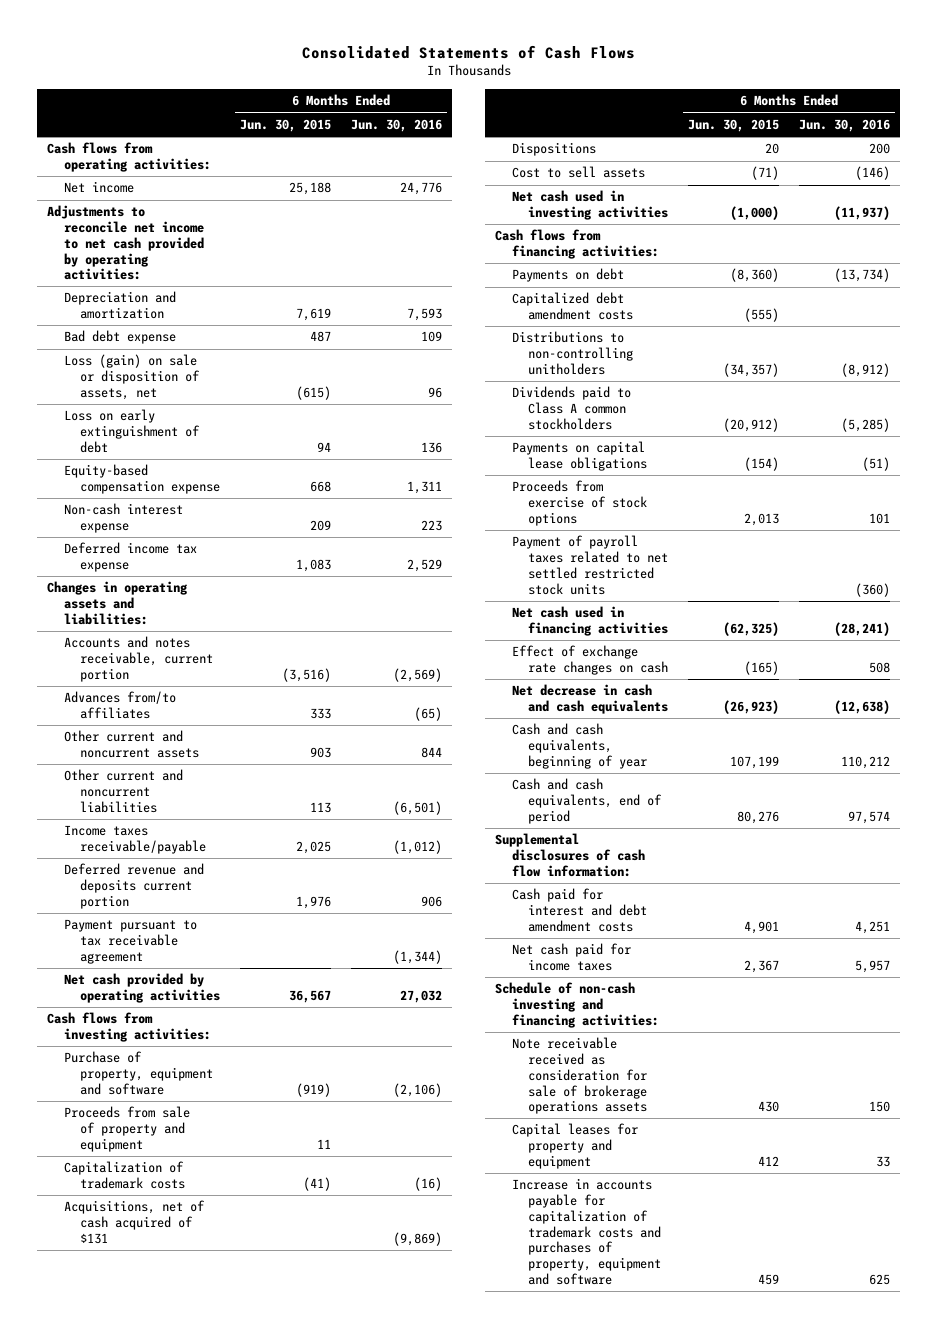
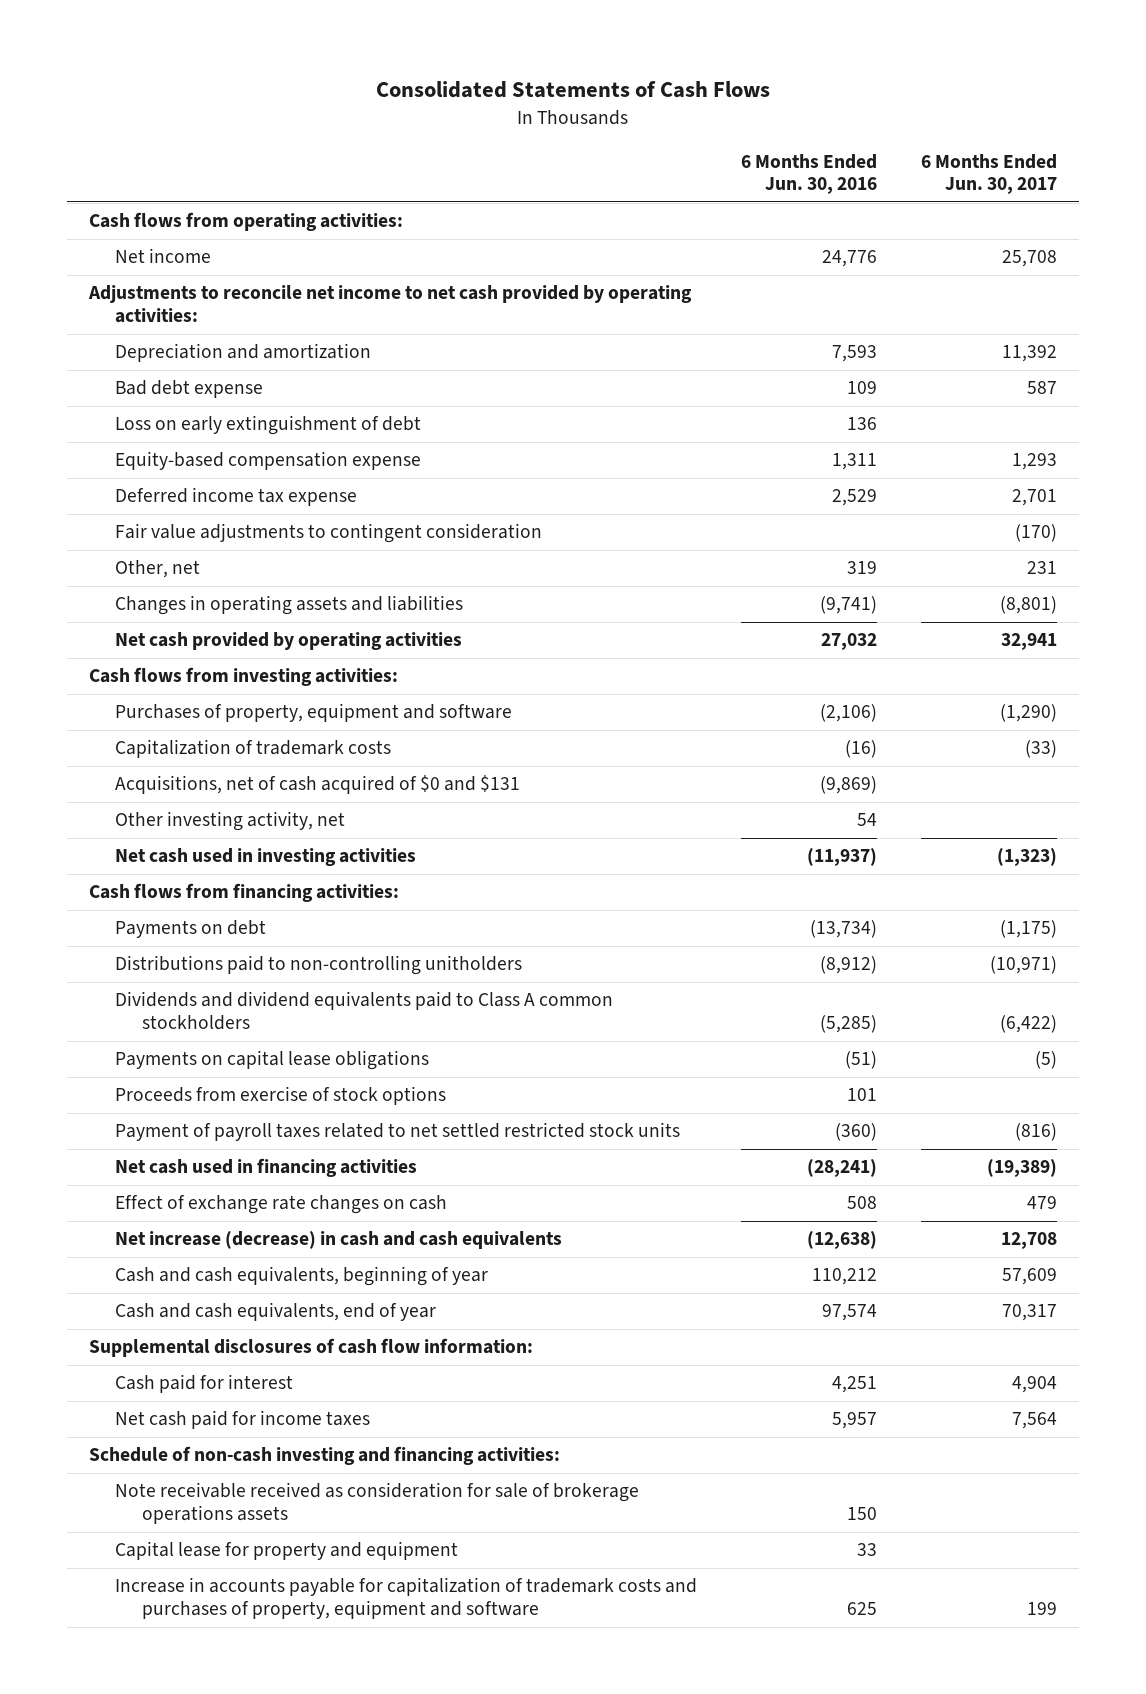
- | 6 Months Ended Jun. 30, 2015 | 6 Months Ended Jun. 30, 2016
+ | 6 Months Ended Jun. 30, 2016 | 6 Months Ended Jun. 30, 2017
- Loss (gain) on sale or disposition of assets, net | (615) | 96
- Non-cash interest expense | 209 | 223
- Changes in operating assets and liabilities:
- Accounts and notes receivable, current portion | (3,516) | (2,569)
- Advances from/to affiliates | 333 | (65)
- Other current and noncurrent assets | 903 | 844
- Other current and noncurrent liabilities | 113 | (6,501)
- Income taxes receivable/payable | 2,025 | (1,012)
- Deferred revenue and deposits current portion | 1,976 | 906
- Payment pursuant to tax receivable agreement | | (1,344)
+ Fair value adjustments to contingent consideration | | (170)
+ Other, net | 319 | 231
+ Changes in operating assets and liabilities | (9,741) | (8,801)
- Purchase of property, equipment and software | (919) | (2,106)
- Proceeds from sale of property and equipment | 11 |
+ Purchases of property, equipment and software | (2,106) | (1,290)
- Acquisitions, net of cash acquired of $131 | | (9,869)
- Dispositions | 20 | 200
- Cost to sell assets | (71) | (146)
+ Acquisitions, net of cash acquired of $0 and $131 | (9,869) |
+ Other investing activity, net | 54 |
- Capitalized debt amendment costs | (555) |
- Distributions to non-controlling unitholders | (34,357) | (8,912)
- Dividends paid to Class A common stockholders | (20,912) | (5,285)
+ Distributions paid to non-controlling unitholders | (8,912) | (10,971)
+ Dividends and dividend equivalents paid to Class A common stockholders | (5,285) | (6,422)
- Net decrease in cash and cash equivalents | (26,923) | (12,638)
+ Net increase (decrease) in cash and cash equivalents | (12,638) | 12,708
- Cash and cash equivalents, end of period | 80,276 | 97,574
+ Cash and cash equivalents, end of year | 97,574 | 70,317
- Cash paid for interest and debt amendment costs | 4,901 | 4,251
+ Cash paid for interest | 4,251 | 4,904
- Capital leases for property and equipment | 412 | 33
+ Capital lease for property and equipment | 33 |

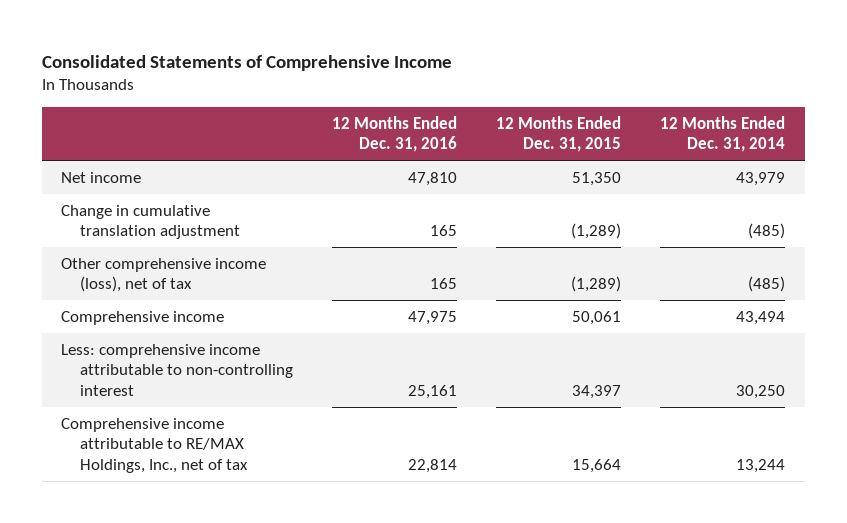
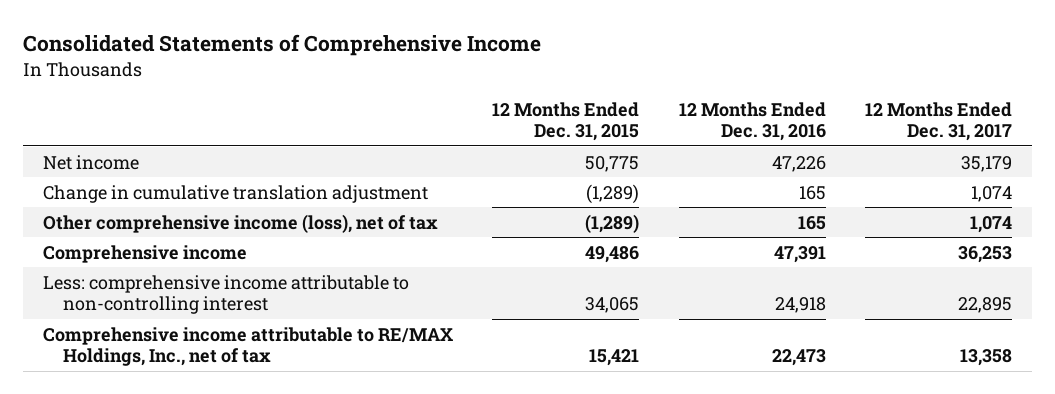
- | 12 Months Ended Dec. 31, 2016 | 12 Months Ended Dec. 31, 2015 | 12 Months Ended Dec. 31, 2014
+ | 12 Months Ended Dec. 31, 2015 | 12 Months Ended Dec. 31, 2016 | 12 Months Ended Dec. 31, 2017
- Net income | 47,810 | 51,350 | 43,979
+ Net income | 50,775 | 47,226 | 35,179
- Comprehensive income | 47,975 | 50,061 | 43,494
- Less: comprehensive income attributable to non-controlling interest | 25,161 | 34,397 | 30,250
- Comprehensive income attributable to RE/MAX Holdings, Inc., net of tax | 22,814 | 15,664 | 13,244
+ Comprehensive income | 49,486 | 47,391 | 36,253
+ Less: comprehensive income attributable to non-controlling interest | 34,065 | 24,918 | 22,895
+ Comprehensive income attributable to RE/MAX Holdings, Inc., net of tax | 15,421 | 22,473 | 13,358

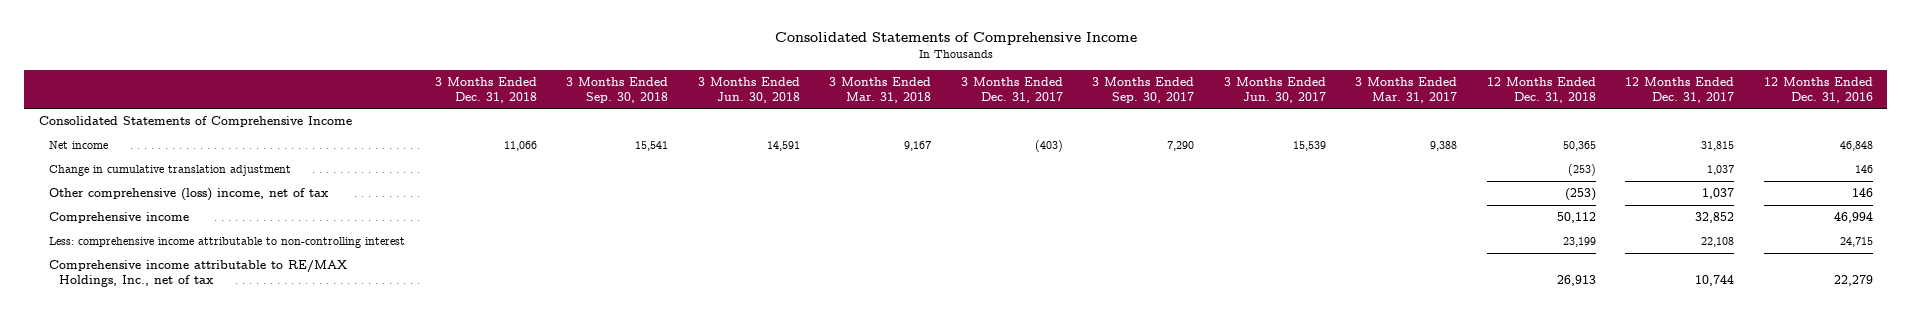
- | 12 Months Ended Dec. 31, 2015 | 12 Months Ended Dec. 31, 2016 | 12 Months Ended Dec. 31, 2017
+ | 3 Months Ended Dec. 31, 2018 | 3 Months Ended Sep. 30, 2018 | 3 Months Ended Jun. 30, 2018 | 3 Months Ended Mar. 31, 2018 | 3 Months Ended Dec. 31, 2017 | 3 Months Ended Sep. 30, 2017 | 3 Months Ended Jun. 30, 2017 | 3 Months Ended Mar. 31, 2017 | 12 Months Ended Dec. 31, 2018 | 12 Months Ended Dec. 31, 2017 | 12 Months Ended Dec. 31, 2016
- Net income | 50,775 | 47,226 | 35,179
- Change in cumulative translation adjustment | (1,289) | 165 | 1,074
- Other comprehensive income (loss), net of tax | (1,289) | 165 | 1,074
- Comprehensive income | 49,486 | 47,391 | 36,253
- Less: comprehensive income attributable to non-controlling interest | 34,065 | 24,918 | 22,895
- Comprehensive income attributable to RE/MAX Holdings, Inc., net of tax | 15,421 | 22,473 | 13,358
+ Consolidated Statements of Comprehensive Income
+ Net income | 11,066 | 15,541 | 14,591 | 9,167 | (403) | 7,290 | 15,539 | 9,388 | 50,365 | 31,815 | 46,848
+ Change in cumulative translation adjustment | | | | | | | | | (253) | 1,037 | 146
+ Other comprehensive (loss) income, net of tax | | | | | | | | | (253) | 1,037 | 146
+ Comprehensive income | | | | | | | | | 50,112 | 32,852 | 46,994
+ Less: comprehensive income attributable to non-controlling interest | | | | | | | | | 23,199 | 22,108 | 24,715
+ Comprehensive income attributable to RE/MAX Holdings, Inc., net of tax | | | | | | | | | 26,913 | 10,744 | 22,279

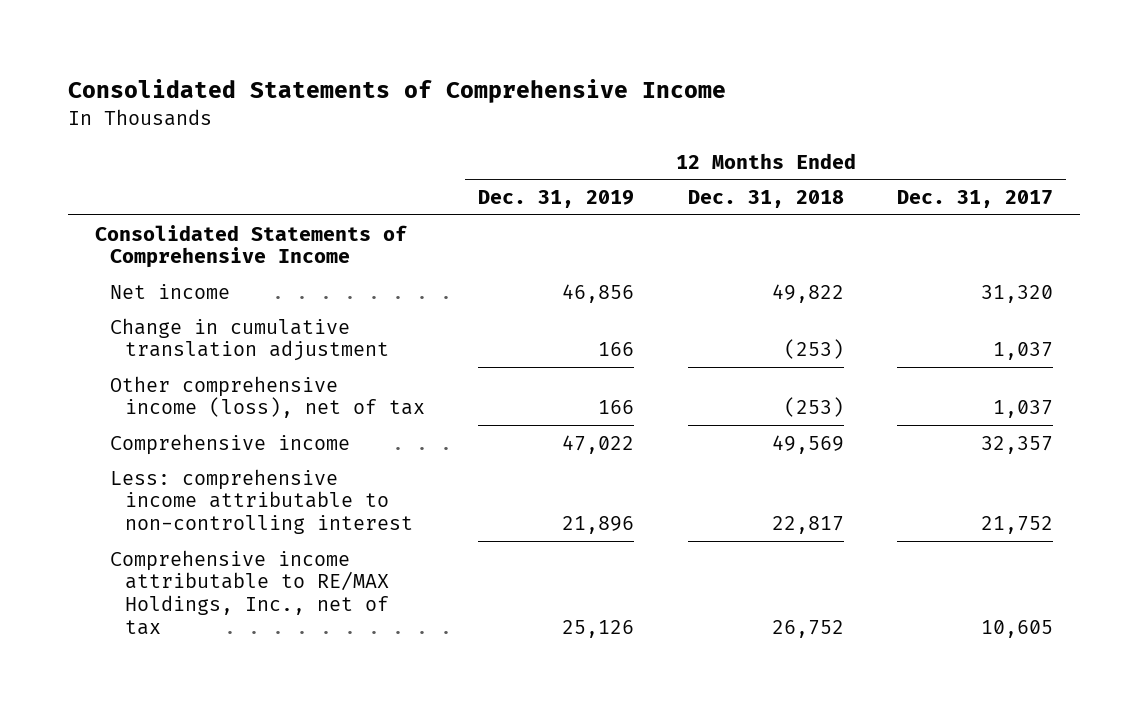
- | 3 Months Ended Dec. 31, 2018 | 3 Months Ended Sep. 30, 2018 | 3 Months Ended Jun. 30, 2018 | 3 Months Ended Mar. 31, 2018 | 3 Months Ended Dec. 31, 2017 | 3 Months Ended Sep. 30, 2017 | 3 Months Ended Jun. 30, 2017 | 3 Months Ended Mar. 31, 2017 | 12 Months Ended Dec. 31, 2018 | 12 Months Ended Dec. 31, 2017 | 12 Months Ended Dec. 31, 2016
+ | 12 Months Ended Dec. 31, 2019 | 12 Months Ended Dec. 31, 2018 | 12 Months Ended Dec. 31, 2017
- Net income | 11,066 | 15,541 | 14,591 | 9,167 | (403) | 7,290 | 15,539 | 9,388 | 50,365 | 31,815 | 46,848
+ Net income | 46,856 | 49,822 | 31,320
- Other comprehensive (loss) income, net of tax | | | | | | | | | (253) | 1,037 | 146
- Comprehensive income | | | | | | | | | 50,112 | 32,852 | 46,994
- Less: comprehensive income attributable to non-controlling interest | | | | | | | | | 23,199 | 22,108 | 24,715
- Comprehensive income attributable to RE/MAX Holdings, Inc., net of tax | | | | | | | | | 26,913 | 10,744 | 22,279
+ Other comprehensive income (loss), net of tax | 166 | (253) | 1,037
+ Comprehensive income | 47,022 | 49,569 | 32,357
+ Less: comprehensive income attributable to non-controlling interest | 21,896 | 22,817 | 21,752
+ Comprehensive income attributable to RE/MAX Holdings, Inc., net of tax | 25,126 | 26,752 | 10,605

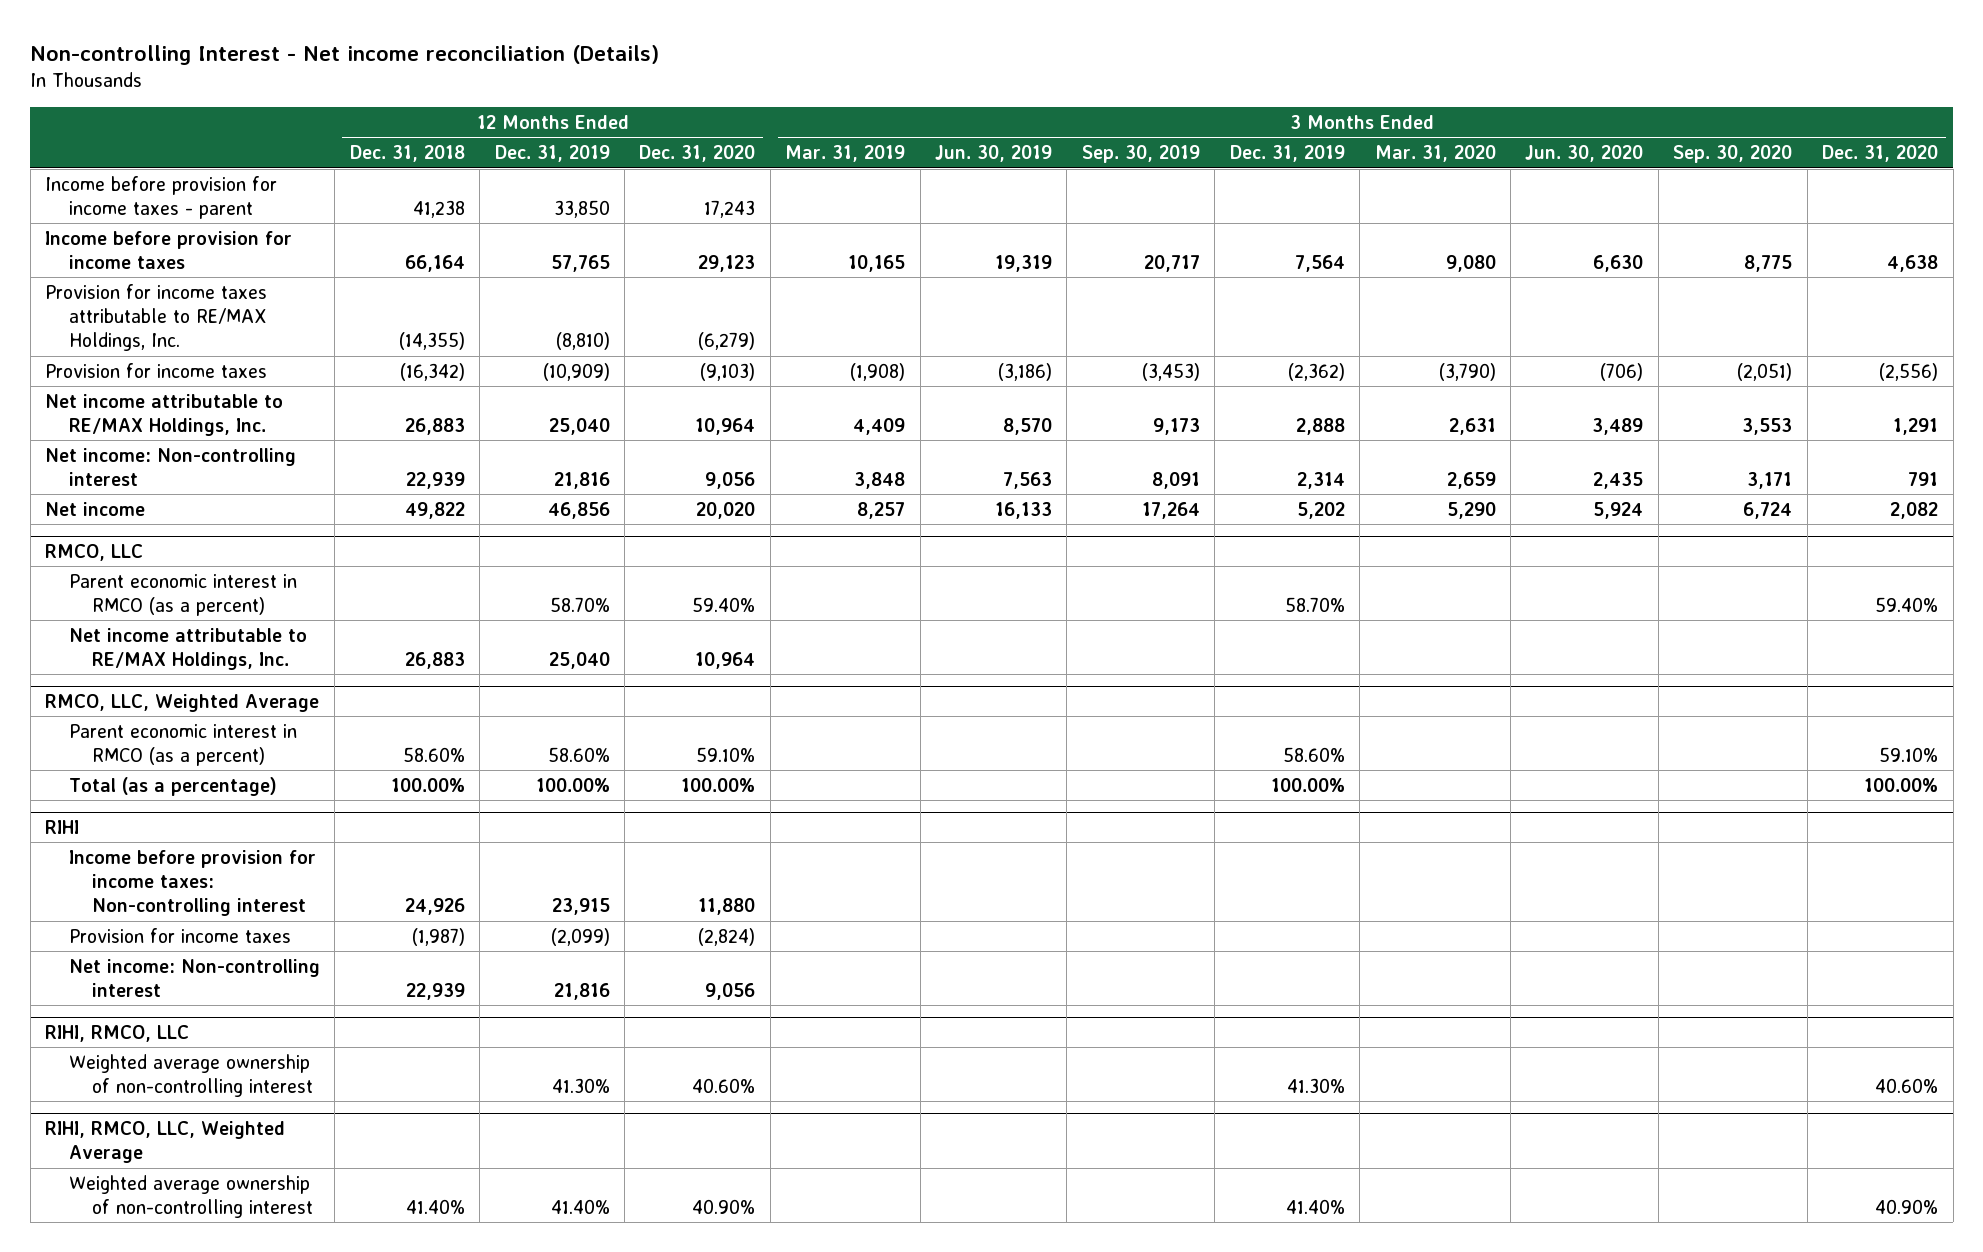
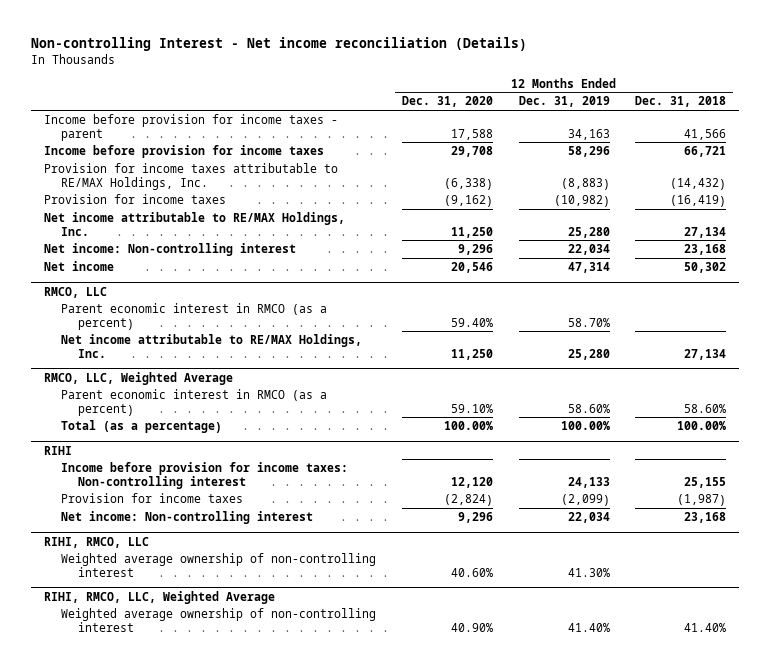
- | 12 Months Ended Dec. 31, 2018 | 12 Months Ended Dec. 31, 2019 | 12 Months Ended Dec. 31, 2020 | 3 Months Ended Mar. 31, 2019 | 3 Months Ended Jun. 30, 2019 | 3 Months Ended Sep. 30, 2019 | 3 Months Ended Dec. 31, 2019 | 3 Months Ended Mar. 31, 2020 | 3 Months Ended Jun. 30, 2020 | 3 Months Ended Sep. 30, 2020 | 3 Months Ended Dec. 31, 2020
+ | 12 Months Ended Dec. 31, 2020 | 12 Months Ended Dec. 31, 2019 | 12 Months Ended Dec. 31, 2018
- Income before provision for income taxes - parent | 41,238 | 33,850 | 17,243 | | | | | | | |
- Income before provision for income taxes | 66,164 | 57,765 | 29,123 | 10,165 | 19,319 | 20,717 | 7,564 | 9,080 | 6,630 | 8,775 | 4,638
- Provision for income taxes attributable to RE/MAX Holdings, Inc. | (14,355) | (8,810) | (6,279) | | | | | | | |
- Provision for income taxes | (16,342) | (10,909) | (9,103) | (1,908) | (3,186) | (3,453) | (2,362) | (3,790) | (706) | (2,051) | (2,556)
- Net income attributable to RE/MAX Holdings, Inc. | 26,883 | 25,040 | 10,964 | 4,409 | 8,570 | 9,173 | 2,888 | 2,631 | 3,489 | 3,553 | 1,291
- Net income: Non-controlling interest | 22,939 | 21,816 | 9,056 | 3,848 | 7,563 | 8,091 | 2,314 | 2,659 | 2,435 | 3,171 | 791
- Net income | 49,822 | 46,856 | 20,020 | 8,257 | 16,133 | 17,264 | 5,202 | 5,290 | 5,924 | 6,724 | 2,082
+ Income before provision for income taxes - parent | 17,588 | 34,163 | 41,566
+ Income before provision for income taxes | 29,708 | 58,296 | 66,721
+ Provision for income taxes attributable to RE/MAX Holdings, Inc. | (6,338) | (8,883) | (14,432)
+ Provision for income taxes | (9,162) | (10,982) | (16,419)
+ Net income attributable to RE/MAX Holdings, Inc. | 11,250 | 25,280 | 27,134
+ Net income: Non-controlling interest | 9,296 | 22,034 | 23,168
+ Net income | 20,546 | 47,314 | 50,302
@ RMCO, LLC
- Net income attributable to RE/MAX Holdings, Inc. | 26,883 | 25,040 | 10,964 | | | | | | | |
+ Net income attributable to RE/MAX Holdings, Inc. | 11,250 | 25,280 | 27,134
@ RIHI
- Income before provision for income taxes: Non-controlling interest | 24,926 | 23,915 | 11,880 | | | | | | | |
+ Income before provision for income taxes: Non-controlling interest | 12,120 | 24,133 | 25,155
- Net income: Non-controlling interest | 22,939 | 21,816 | 9,056 | | | | | | | |
+ Net income: Non-controlling interest | 9,296 | 22,034 | 23,168

